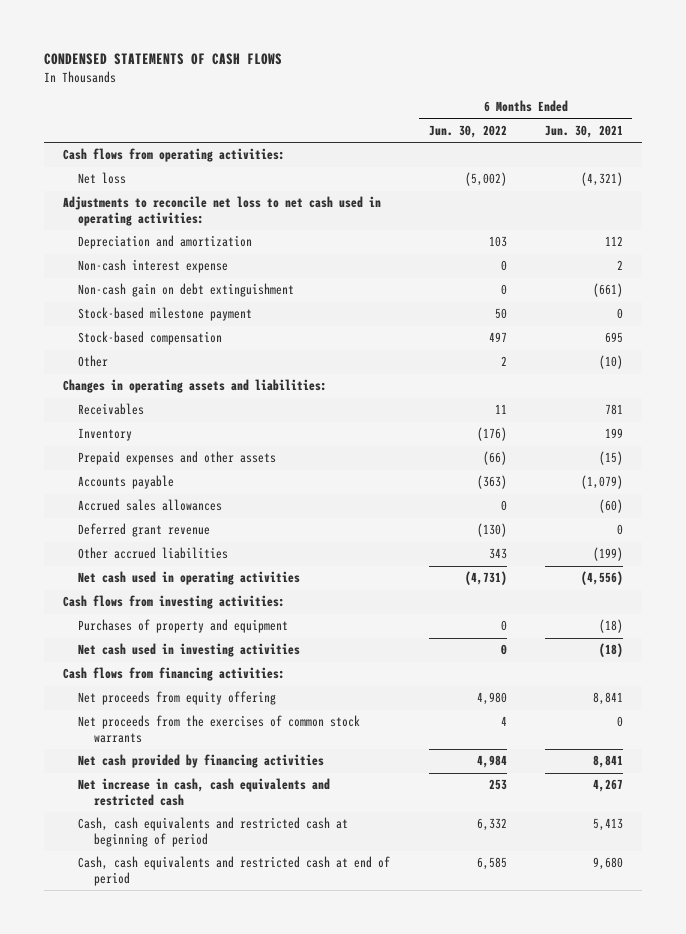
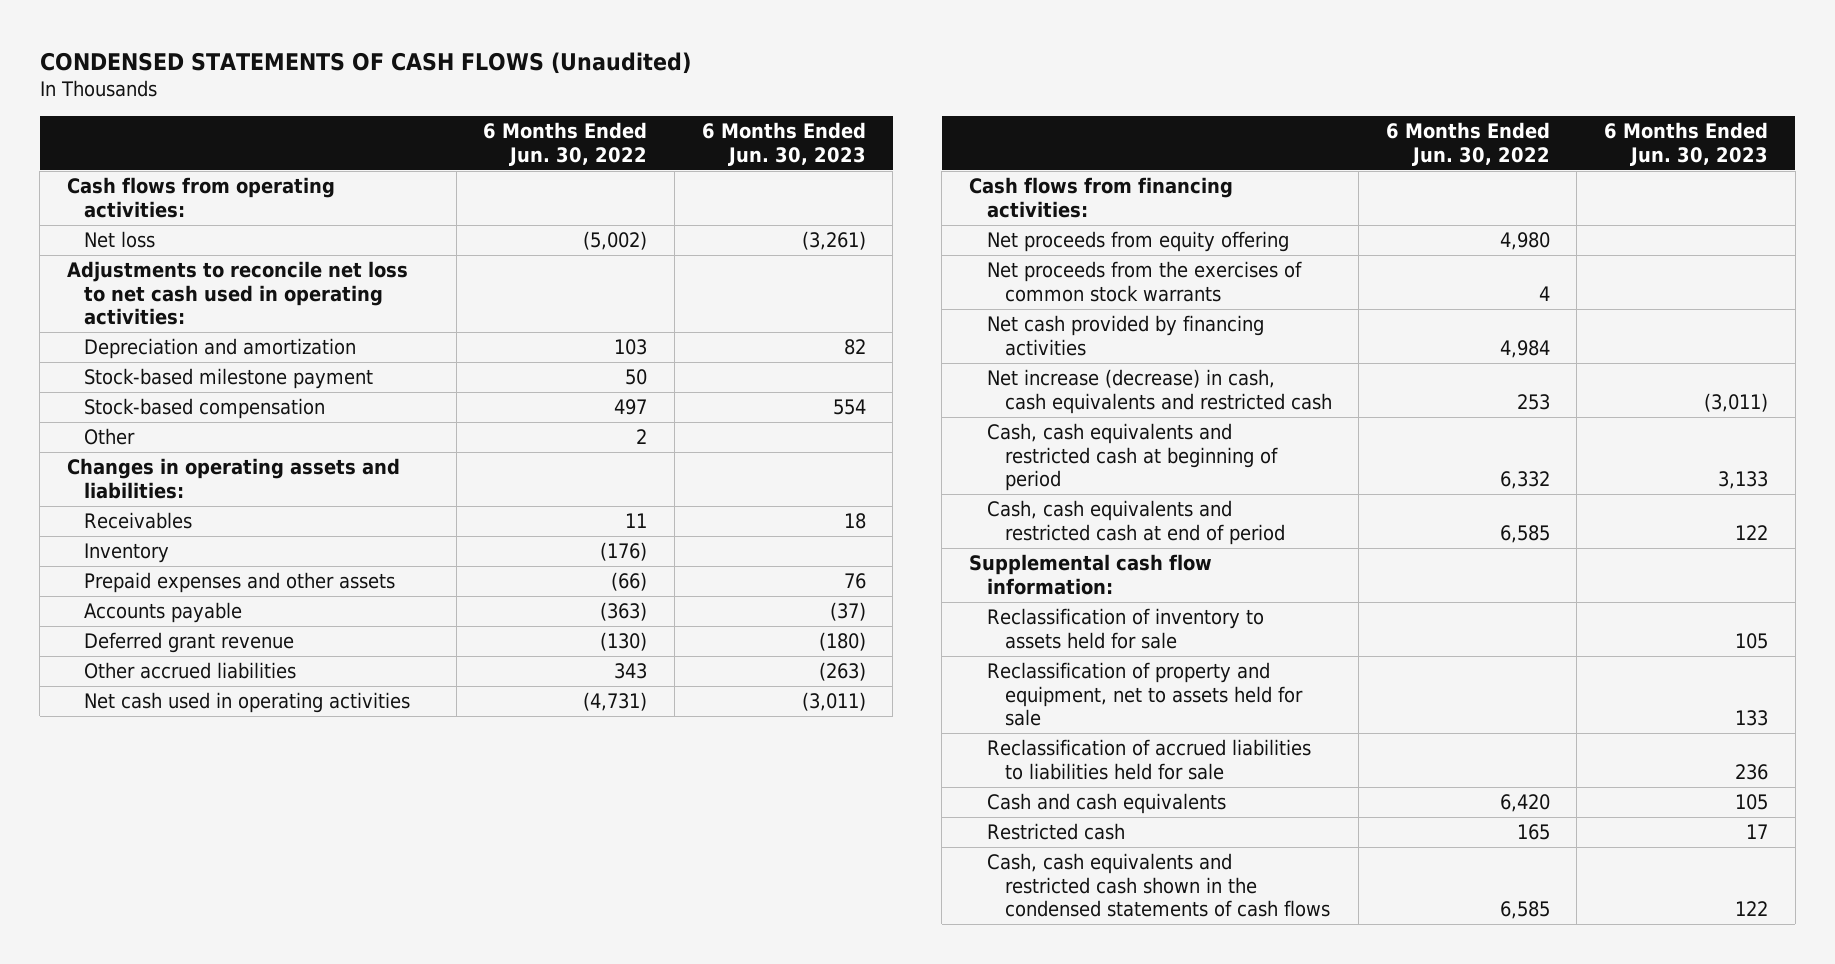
- CONDENSED STATEMENTS OF CASH FLOWS
+ CONDENSED STATEMENTS OF CASH FLOWS (Unaudited)
- | 6 Months Ended Jun. 30, 2022 | 6 Months Ended Jun. 30, 2021
+ | 6 Months Ended Jun. 30, 2022 | 6 Months Ended Jun. 30, 2023
- Non-cash interest expense | 0 | 2
- Non-cash gain on debt extinguishment | 0 | (661)
- Accrued sales allowances | 0 | (60)
- Cash flows from investing activities:
- Purchases of property and equipment | 0 | (18)
- Net cash used in investing activities | 0 | (18)
- Net increase in cash, cash equivalents and restricted cash | 253 | 4,267
+ Net increase (decrease) in cash, cash equivalents and restricted cash | 253 | (3,011)
+ Supplemental cash flow information:
+ Reclassification of inventory to assets held for sale | | 105
+ Reclassification of property and equipment, net to assets held for sale | | 133
+ Reclassification of accrued liabilities to liabilities held for sale | | 236
+ Cash and cash equivalents | 6,420 | 105
+ Restricted cash | 165 | 17
+ Cash, cash equivalents and restricted cash shown in the condensed statements of cash flows | 6,585 | 122

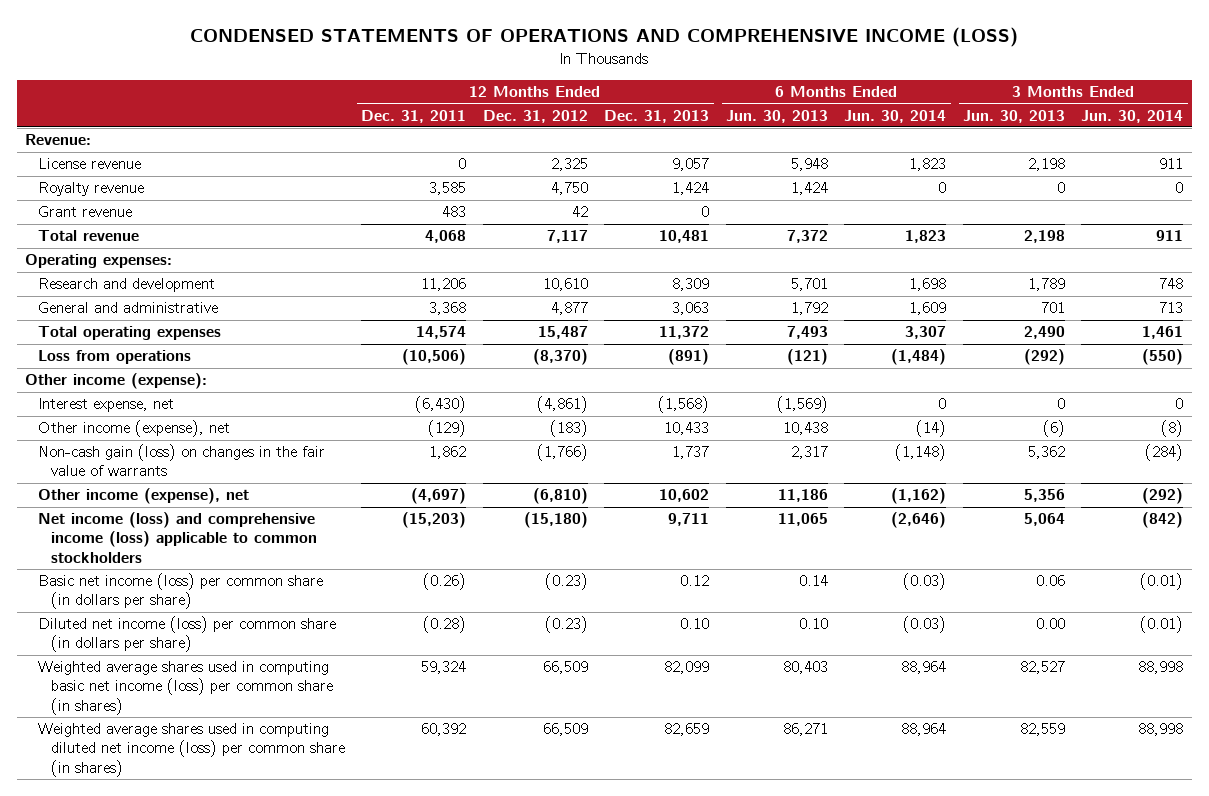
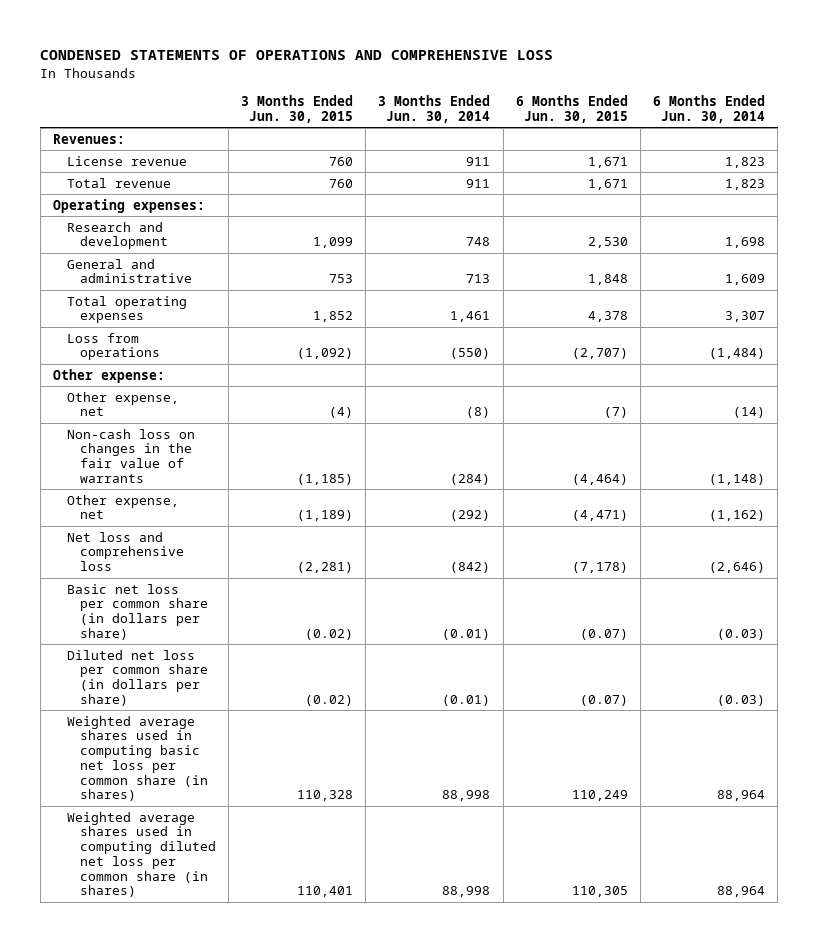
- CONDENSED STATEMENTS OF OPERATIONS AND COMPREHENSIVE INCOME (LOSS)
+ CONDENSED STATEMENTS OF OPERATIONS AND COMPREHENSIVE LOSS
- | 12 Months Ended Dec. 31, 2011 | 12 Months Ended Dec. 31, 2012 | 12 Months Ended Dec. 31, 2013 | 6 Months Ended Jun. 30, 2013 | 6 Months Ended Jun. 30, 2014 | 3 Months Ended Jun. 30, 2013 | 3 Months Ended Jun. 30, 2014
+ | 3 Months Ended Jun. 30, 2015 | 3 Months Ended Jun. 30, 2014 | 6 Months Ended Jun. 30, 2015 | 6 Months Ended Jun. 30, 2014
- Revenue:
+ Revenues:
- Royalty revenue | 3,585 | 4,750 | 1,424 | 1,424 | 0 | 0 | 0
- Grant revenue | 483 | 42 | 0 | | | |
- Other income (expense):
- Interest expense, net | (6,430) | (4,861) | (1,568) | (1,569) | 0 | 0 | 0
- Other income (expense), net | (129) | (183) | 10,433 | 10,438 | (14) | (6) | (8)
- Non-cash gain (loss) on changes in the fair value of warrants | 1,862 | (1,766) | 1,737 | 2,317 | (1,148) | 5,362 | (284)
- Other income (expense), net | (4,697) | (6,810) | 10,602 | 11,186 | (1,162) | 5,356 | (292)
- Net income (loss) and comprehensive income (loss) applicable to common stockholders | (15,203) | (15,180) | 9,711 | 11,065 | (2,646) | 5,064 | (842)
- Basic net income (loss) per common share (in dollars per share) | (0.26) | (0.23) | 0.12 | 0.14 | (0.03) | 0.06 | (0.01)
- Diluted net income (loss) per common share (in dollars per share) | (0.28) | (0.23) | 0.10 | 0.10 | (0.03) | 0.00 | (0.01)
- Weighted average shares used in computing basic net income (loss) per common share (in shares) | 59,324 | 66,509 | 82,099 | 80,403 | 88,964 | 82,527 | 88,998
- Weighted average shares used in computing diluted net income (loss) per common share (in shares) | 60,392 | 66,509 | 82,659 | 86,271 | 88,964 | 82,559 | 88,998
+ Other expense:
+ Other expense, net | (4) | (8) | (7) | (14)
+ Non-cash loss on changes in the fair value of warrants | (1,185) | (284) | (4,464) | (1,148)
+ Other expense, net | (1,189) | (292) | (4,471) | (1,162)
+ Net loss and comprehensive loss | (2,281) | (842) | (7,178) | (2,646)
+ Basic net loss per common share (in dollars per share) | (0.02) | (0.01) | (0.07) | (0.03)
+ Diluted net loss per common share (in dollars per share) | (0.02) | (0.01) | (0.07) | (0.03)
+ Weighted average shares used in computing basic net loss per common share (in shares) | 110,328 | 88,998 | 110,249 | 88,964
+ Weighted average shares used in computing diluted net loss per common share (in shares) | 110,401 | 88,998 | 110,305 | 88,964

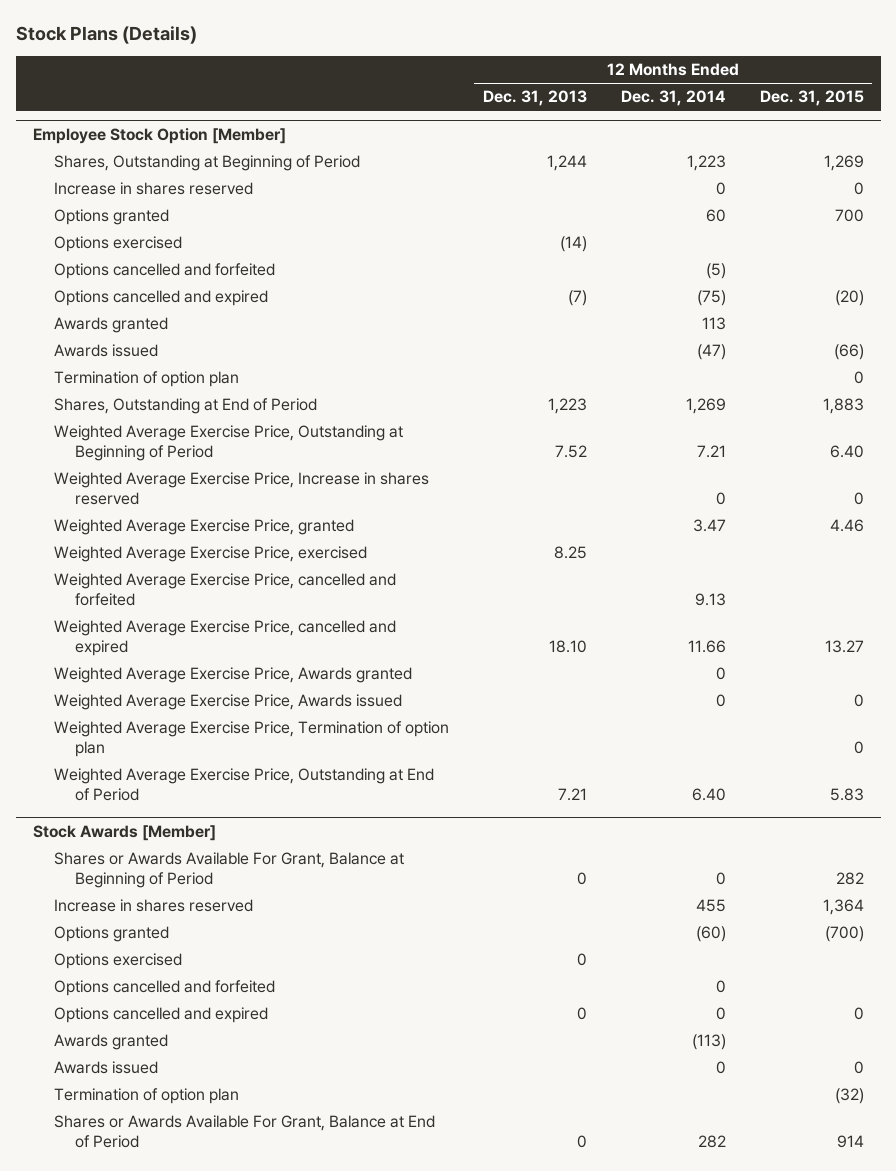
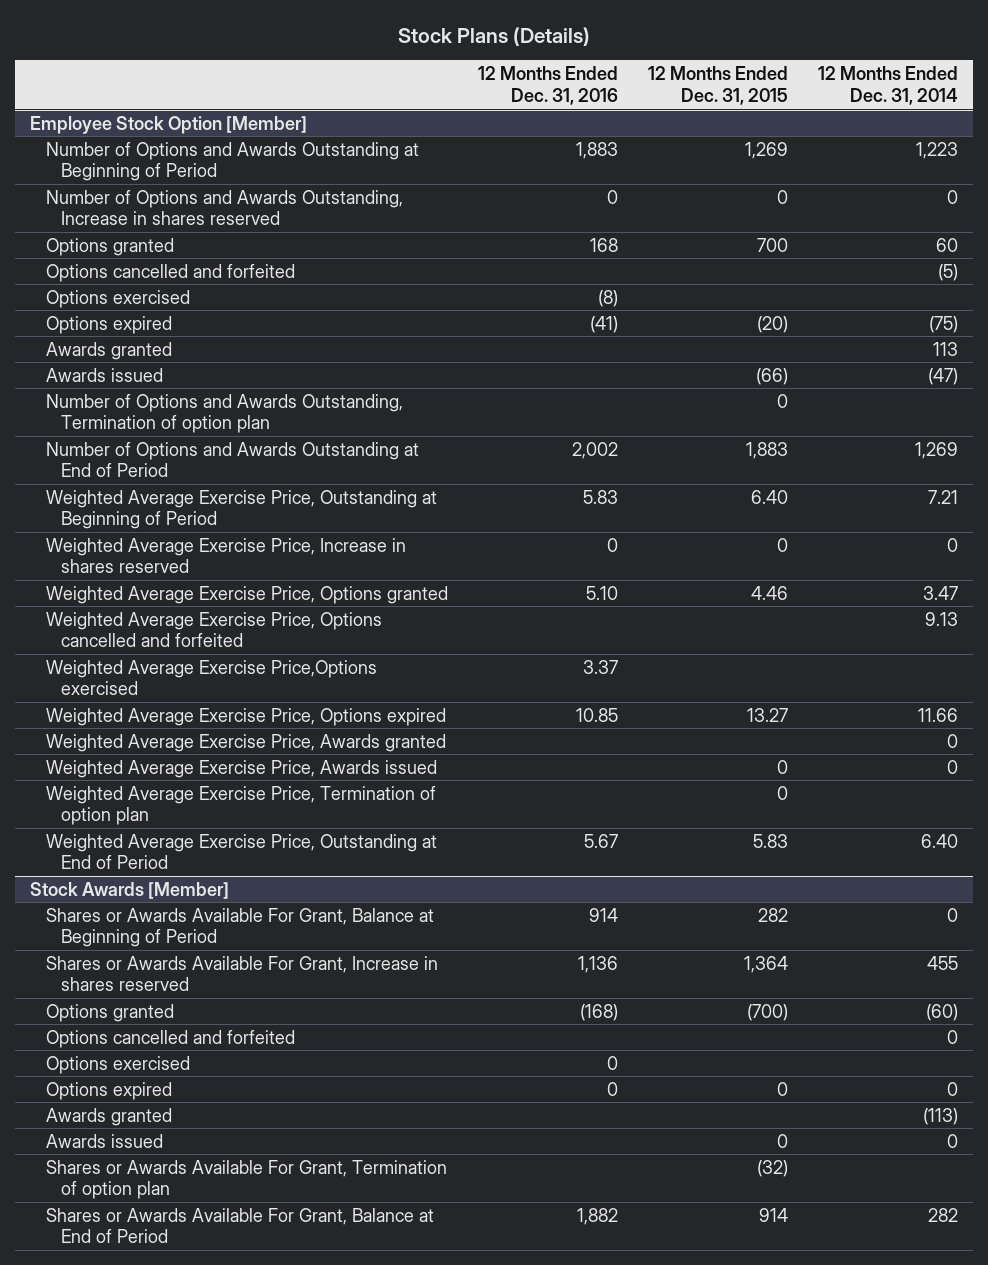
- | 12 Months Ended Dec. 31, 2013 | 12 Months Ended Dec. 31, 2014 | 12 Months Ended Dec. 31, 2015
+ | 12 Months Ended Dec. 31, 2016 | 12 Months Ended Dec. 31, 2015 | 12 Months Ended Dec. 31, 2014
@ Employee Stock Option [Member]
- Shares, Outstanding at Beginning of Period | 1,244 | 1,223 | 1,269
- Increase in shares reserved | | 0 | 0
+ Number of Options and Awards Outstanding at Beginning of Period | 1,883 | 1,269 | 1,223
+ Number of Options and Awards Outstanding, Increase in shares reserved | 0 | 0 | 0
- Options cancelled and expired | (7) | (75) | (20)
moved down: Options exercised | (8) | |
+ Options expired | (41) | (20) | (75)
- Termination of option plan | | | 0
- Shares, Outstanding at End of Period | 1,223 | 1,269 | 1,883
+ Number of Options and Awards Outstanding, Termination of option plan | | 0 |
+ Number of Options and Awards Outstanding at End of Period | 2,002 | 1,883 | 1,269
- Weighted Average Exercise Price, granted | | 3.47 | 4.46
- Weighted Average Exercise Price, exercised | 8.25 | |
- Weighted Average Exercise Price, cancelled and forfeited | | 9.13 |
- Weighted Average Exercise Price, cancelled and expired | 18.10 | 11.66 | 13.27
+ Weighted Average Exercise Price, Options granted | 5.10 | 4.46 | 3.47
+ Weighted Average Exercise Price, Options cancelled and forfeited | | | 9.13
+ Weighted Average Exercise Price,Options exercised | 3.37 | |
+ Weighted Average Exercise Price, Options expired | 10.85 | 13.27 | 11.66
@ Stock Awards [Member]
- Increase in shares reserved | | 455 | 1,364
+ Shares or Awards Available For Grant, Increase in shares reserved | 1,136 | 1,364 | 455
- Options cancelled and expired | 0 | 0 | 0
moved down: Options exercised | 0 | |
+ Options expired | 0 | 0 | 0
- Termination of option plan | | | (32)
+ Shares or Awards Available For Grant, Termination of option plan | | (32) |

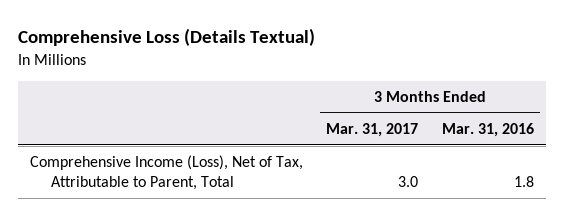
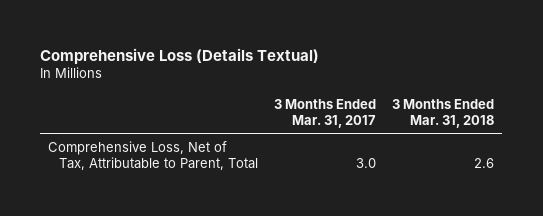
- | 3 Months Ended Mar. 31, 2017 | 3 Months Ended Mar. 31, 2016
+ | 3 Months Ended Mar. 31, 2017 | 3 Months Ended Mar. 31, 2018
- Comprehensive Income (Loss), Net of Tax, Attributable to Parent, Total | 3.0 | 1.8
+ Comprehensive Loss, Net of Tax, Attributable to Parent, Total | 3.0 | 2.6

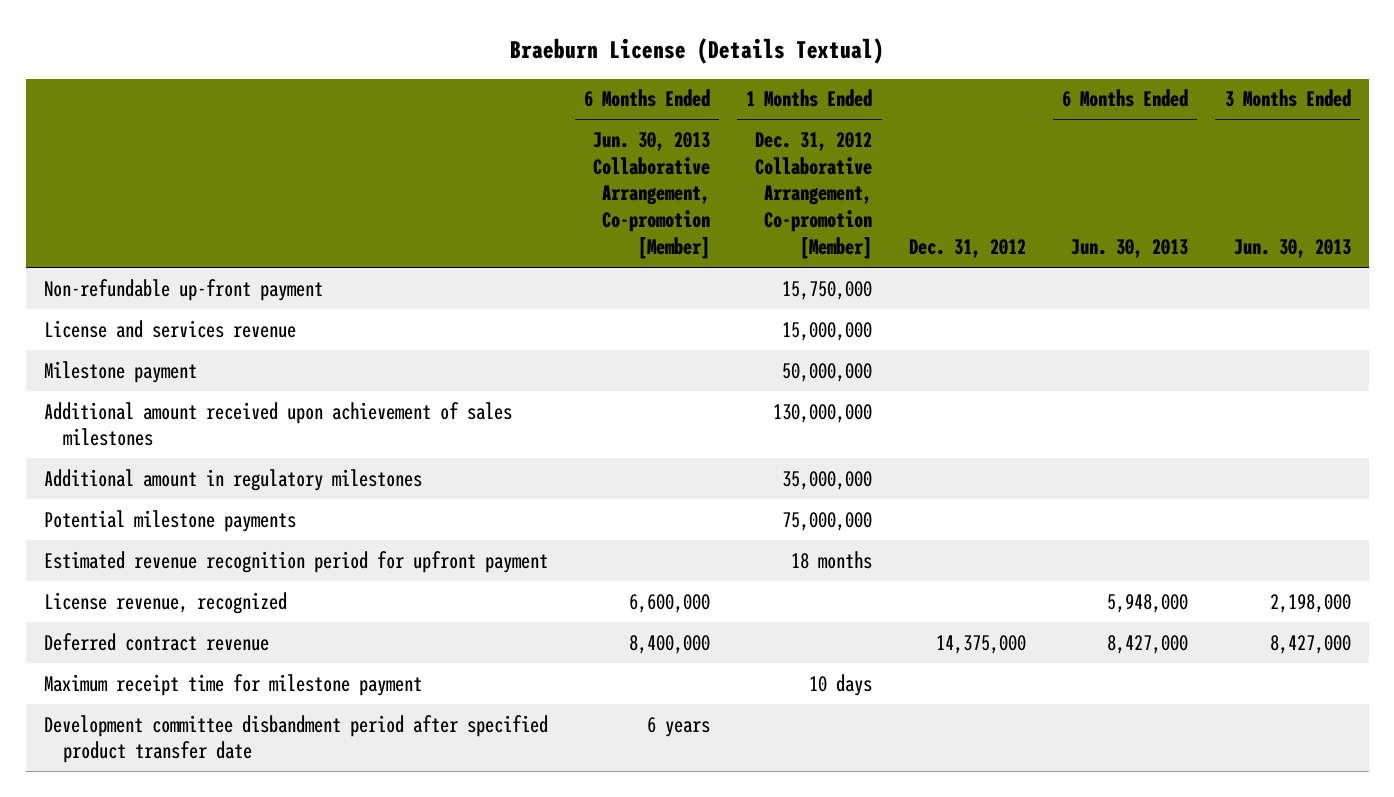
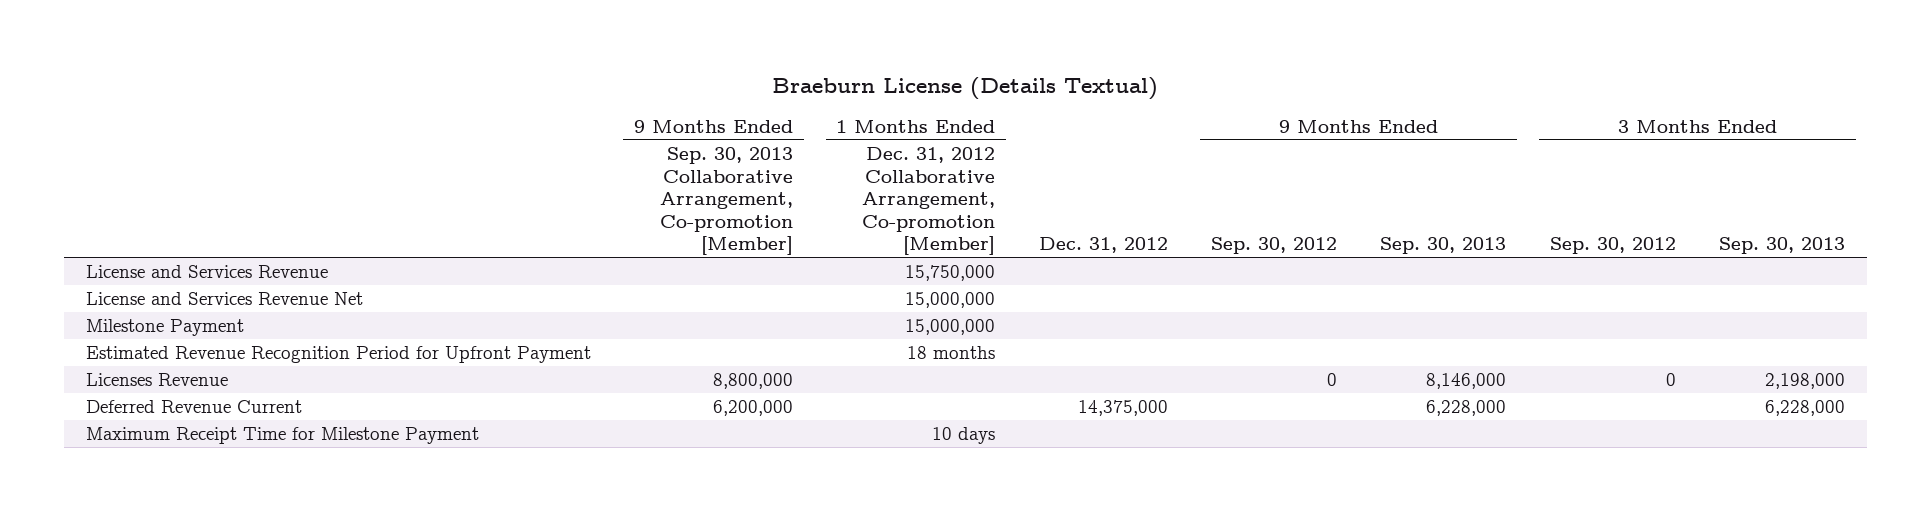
- | 6 Months Ended Jun. 30, 2013 Collaborative Arrangement, Co-promotion [Member] | 1 Months Ended Dec. 31, 2012 Collaborative Arrangement, Co-promotion [Member] | Dec. 31, 2012 | 6 Months Ended Jun. 30, 2013 | 3 Months Ended Jun. 30, 2013
+ | 9 Months Ended Sep. 30, 2013 Collaborative Arrangement, Co-promotion [Member] | 1 Months Ended Dec. 31, 2012 Collaborative Arrangement, Co-promotion [Member] | Dec. 31, 2012 | 9 Months Ended Sep. 30, 2012 | 9 Months Ended Sep. 30, 2013 | 3 Months Ended Sep. 30, 2012 | 3 Months Ended Sep. 30, 2013
- Non-refundable up-front payment | | 15,750,000 | | |
- License and services revenue | | 15,000,000 | | |
- Milestone payment | | 50,000,000 | | |
- Additional amount received upon achievement of sales milestones | | 130,000,000 | | |
- Additional amount in regulatory milestones | | 35,000,000 | | |
- Potential milestone payments | | 75,000,000 | | |
- Estimated revenue recognition period for upfront payment | | 18 months | | |
- License revenue, recognized | 6,600,000 | | | 5,948,000 | 2,198,000
- Deferred contract revenue | 8,400,000 | | 14,375,000 | 8,427,000 | 8,427,000
- Maximum receipt time for milestone payment | | 10 days | | |
- Development committee disbandment period after specified product transfer date | 6 years | | | |
+ License and Services Revenue | | 15,750,000 | | | | |
+ License and Services Revenue Net | | 15,000,000 | | | | |
+ Milestone Payment | | 15,000,000 | | | | |
+ Estimated Revenue Recognition Period for Upfront Payment | | 18 months | | | | |
+ Licenses Revenue | 8,800,000 | | | 0 | 8,146,000 | 0 | 2,198,000
+ Deferred Revenue Current | 6,200,000 | | 14,375,000 | | 6,228,000 | | 6,228,000
+ Maximum Receipt Time for Milestone Payment | | 10 days | | | | |

